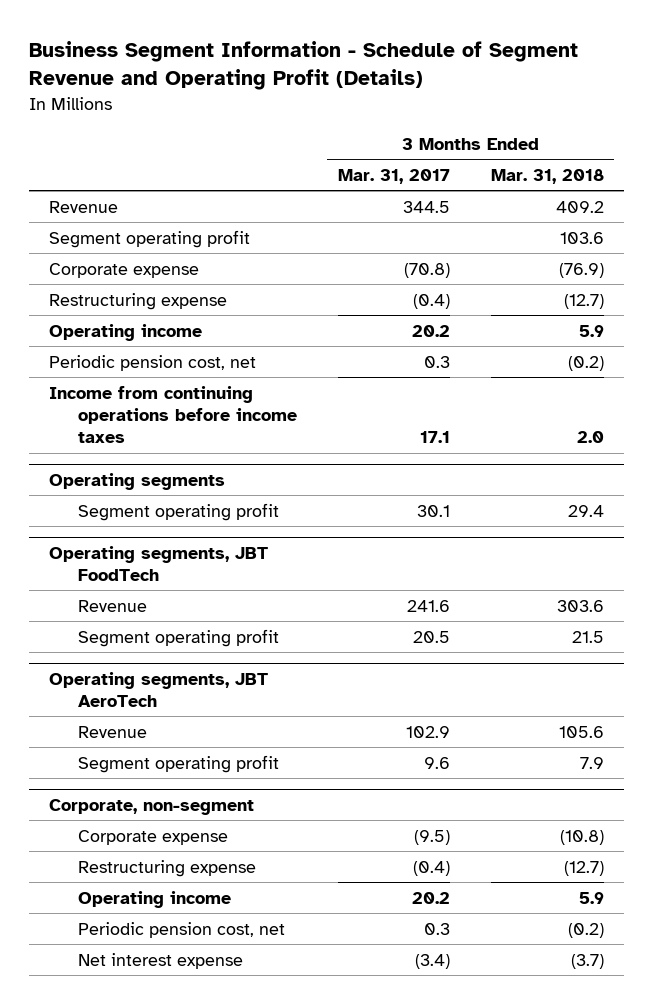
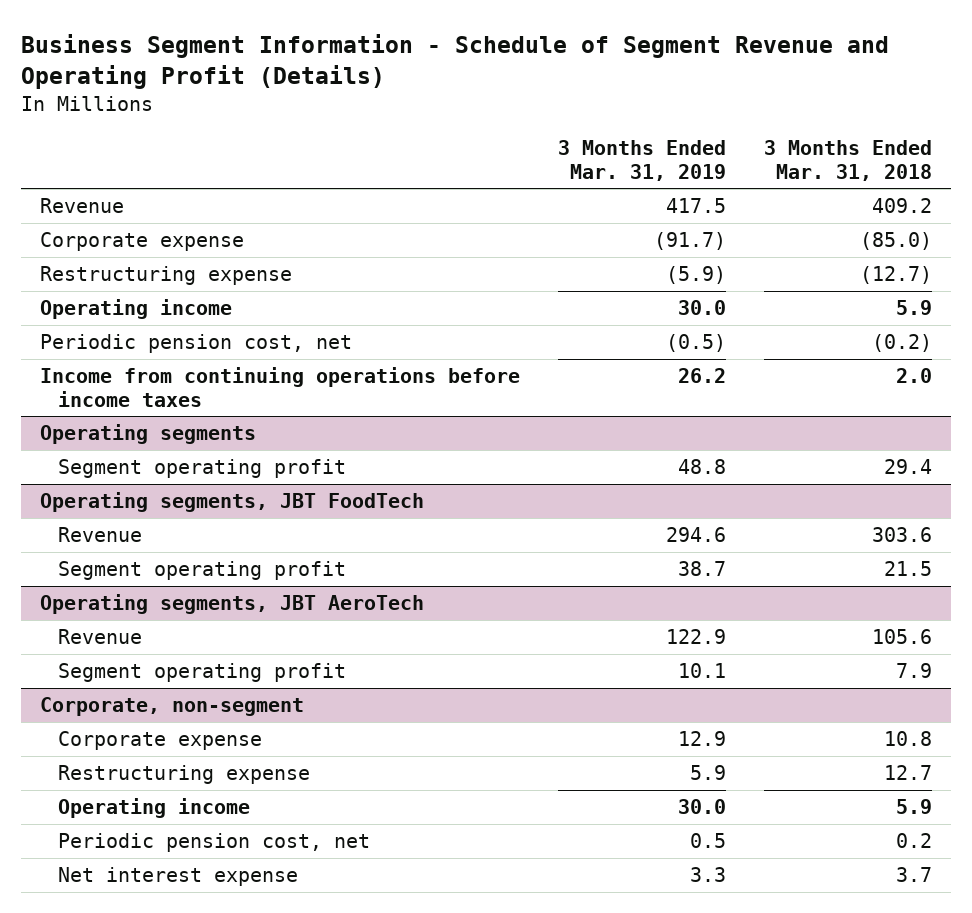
- | 3 Months Ended Mar. 31, 2017 | 3 Months Ended Mar. 31, 2018
+ | 3 Months Ended Mar. 31, 2019 | 3 Months Ended Mar. 31, 2018
- Segment operating profit | | 103.6
- Corporate expense | (70.8) | (76.9)
+ Corporate expense | (91.7) | (85.0)
@ Corporate, non-segment
- Corporate expense | (9.5) | (10.8)
- Restructuring expense | (0.4) | (12.7)
+ Corporate expense | 12.9 | 10.8
+ Restructuring expense | 5.9 | 12.7
- Periodic pension cost, net | 0.3 | (0.2)
- Net interest expense | (3.4) | (3.7)
+ Periodic pension cost, net | 0.5 | 0.2
+ Net interest expense | 3.3 | 3.7

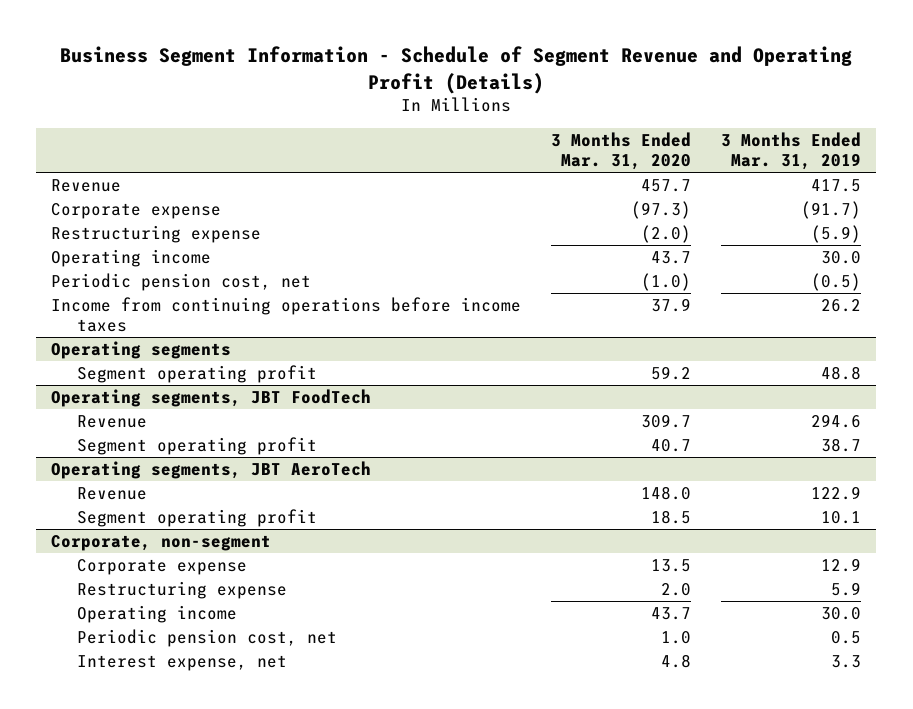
- | 3 Months Ended Mar. 31, 2019 | 3 Months Ended Mar. 31, 2018
+ | 3 Months Ended Mar. 31, 2020 | 3 Months Ended Mar. 31, 2019
@ Corporate, non-segment
- Net interest expense | 3.3 | 3.7
+ Interest expense, net | 4.8 | 3.3

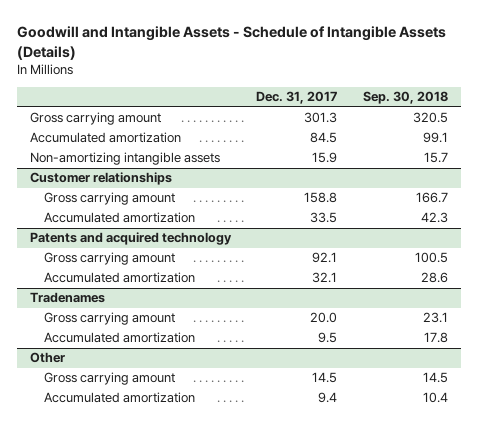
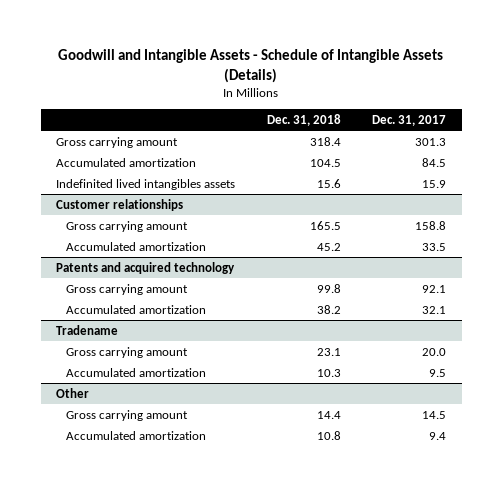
- | Dec. 31, 2017 | Sep. 30, 2018
+ | Dec. 31, 2018 | Dec. 31, 2017
- Non-amortizing intangible assets | 15.9 | 15.7
+ Indefinited lived intangibles assets | 15.6 | 15.9
- Tradenames
+ Tradename

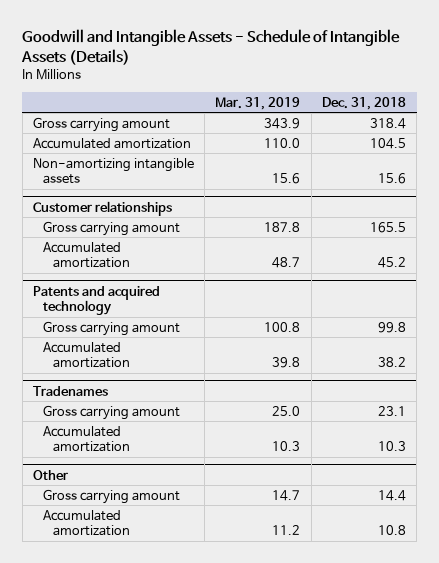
- | Dec. 31, 2018 | Dec. 31, 2017
+ | Mar. 31, 2019 | Dec. 31, 2018
- Indefinited lived intangibles assets | 15.6 | 15.9
+ Non-amortizing intangible assets | 15.6 | 15.6
- Tradename
+ Tradenames

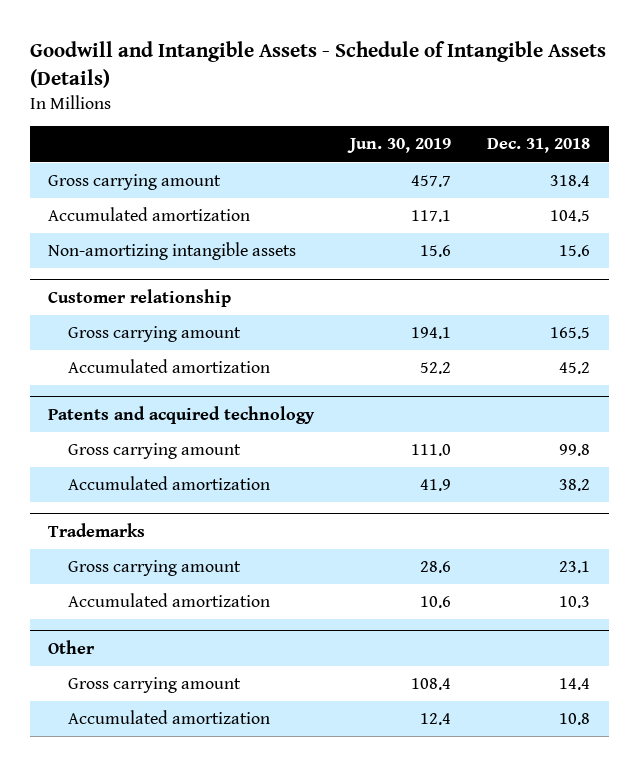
- | Mar. 31, 2019 | Dec. 31, 2018
+ | Jun. 30, 2019 | Dec. 31, 2018
- Customer relationships
+ Customer relationship
- Tradenames
+ Trademarks

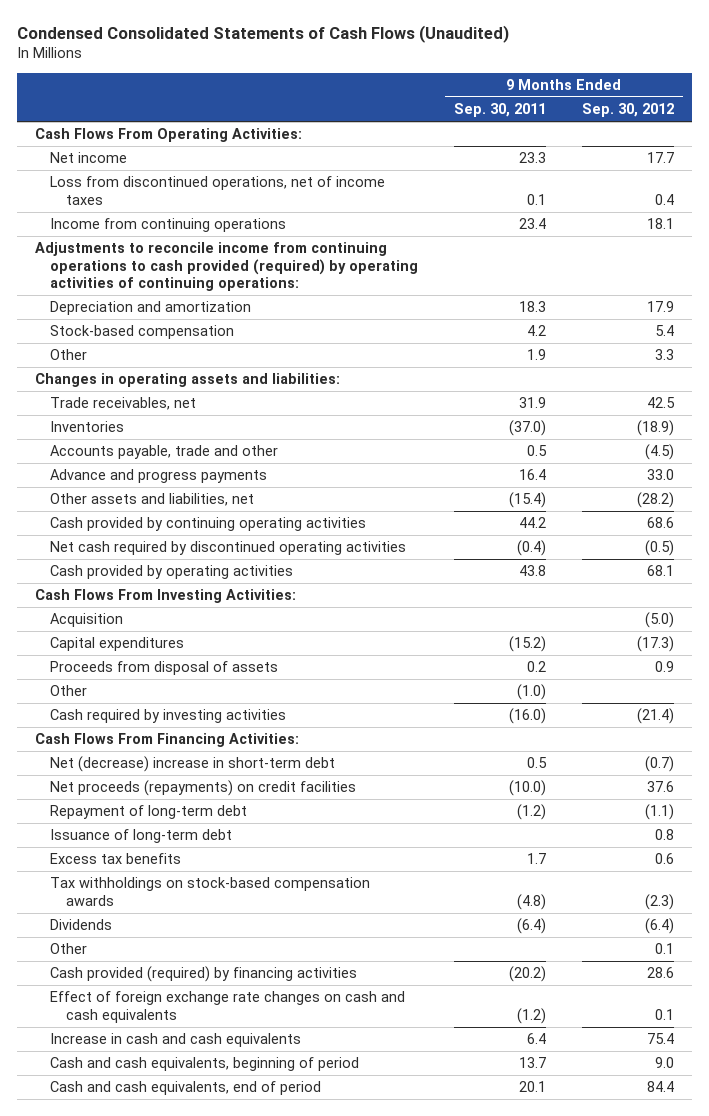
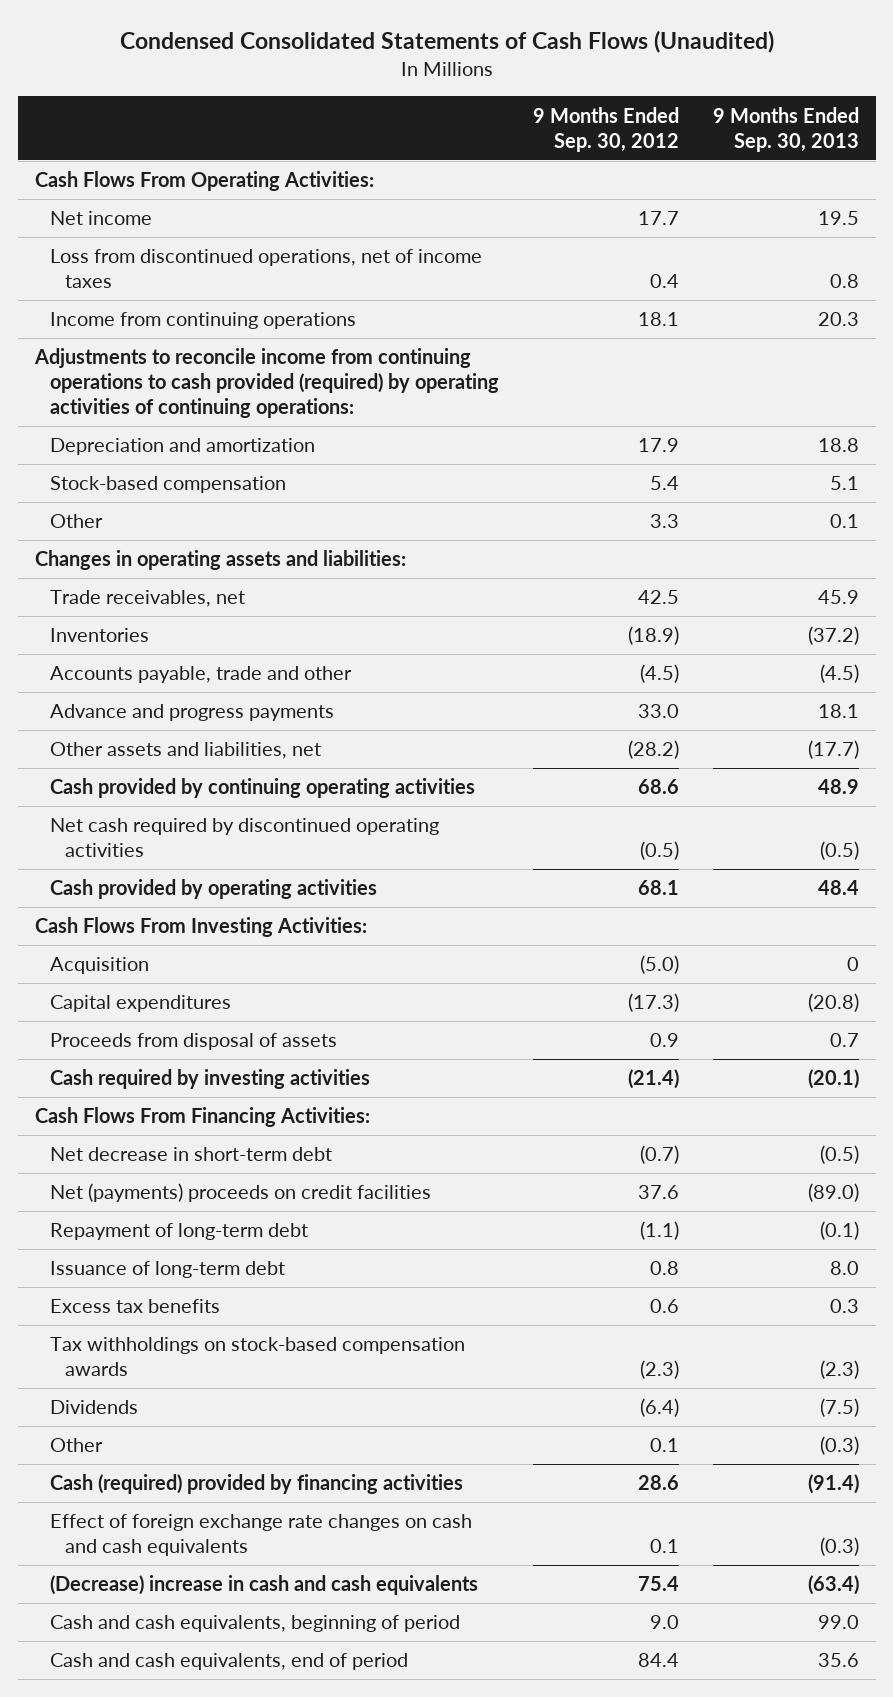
- | 9 Months Ended Sep. 30, 2011 | 9 Months Ended Sep. 30, 2012
+ | 9 Months Ended Sep. 30, 2012 | 9 Months Ended Sep. 30, 2013
- Other | (1.0) |
- Net (decrease) increase in short-term debt | 0.5 | (0.7)
- Net proceeds (repayments) on credit facilities | (10.0) | 37.6
+ Net decrease in short-term debt | (0.7) | (0.5)
+ Net (payments) proceeds on credit facilities | 37.6 | (89.0)
- Cash provided (required) by financing activities | (20.2) | 28.6
+ Cash (required) provided by financing activities | 28.6 | (91.4)
- Increase in cash and cash equivalents | 6.4 | 75.4
+ (Decrease) increase in cash and cash equivalents | 75.4 | (63.4)

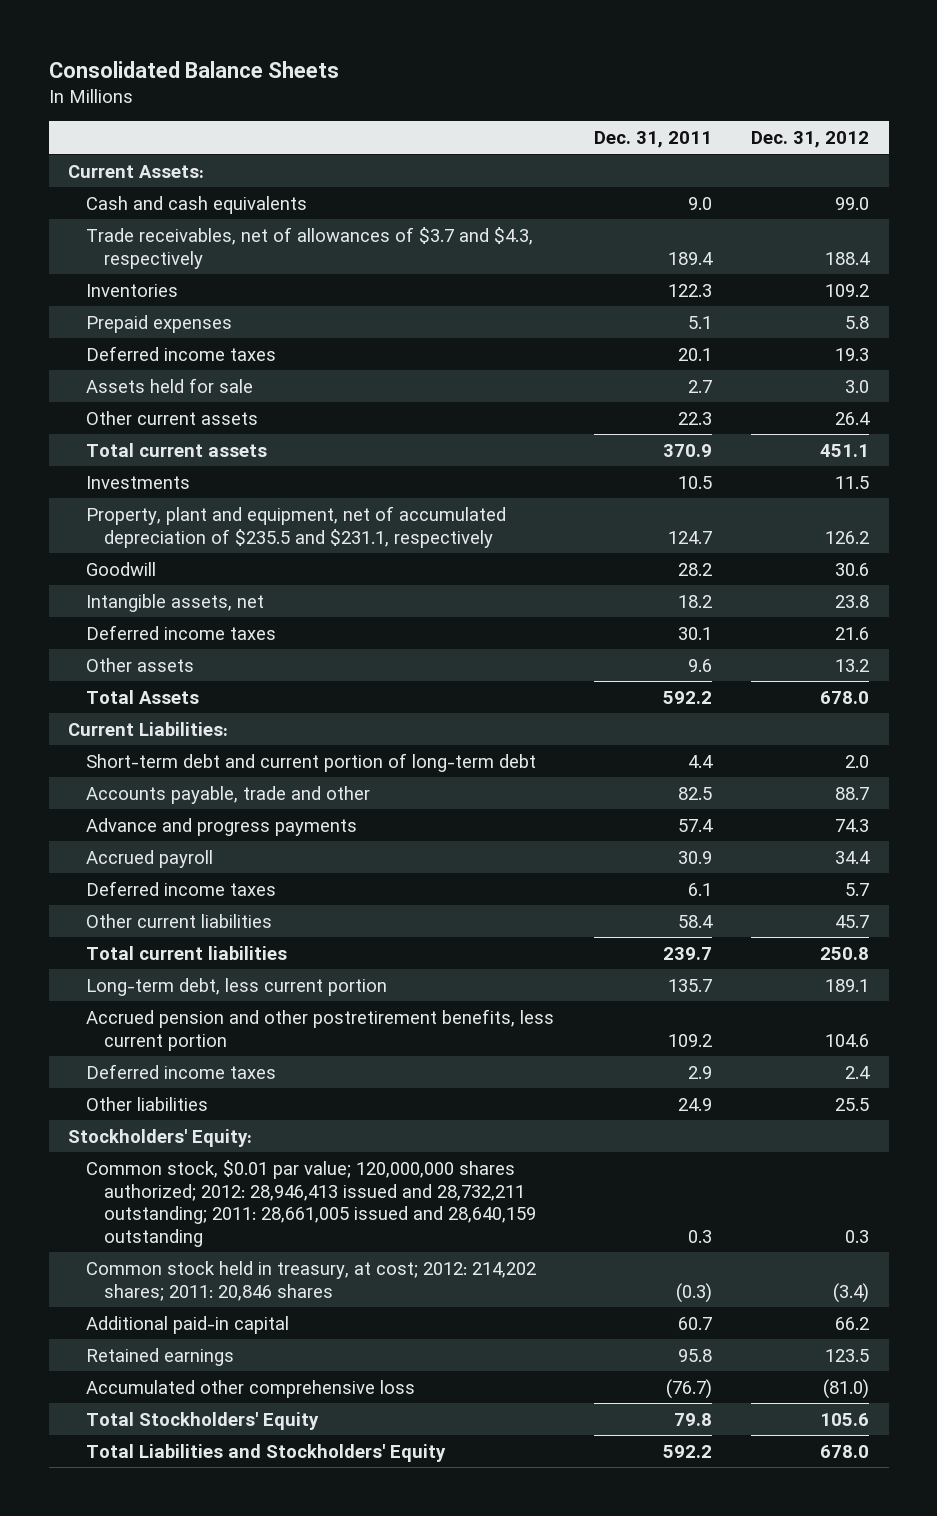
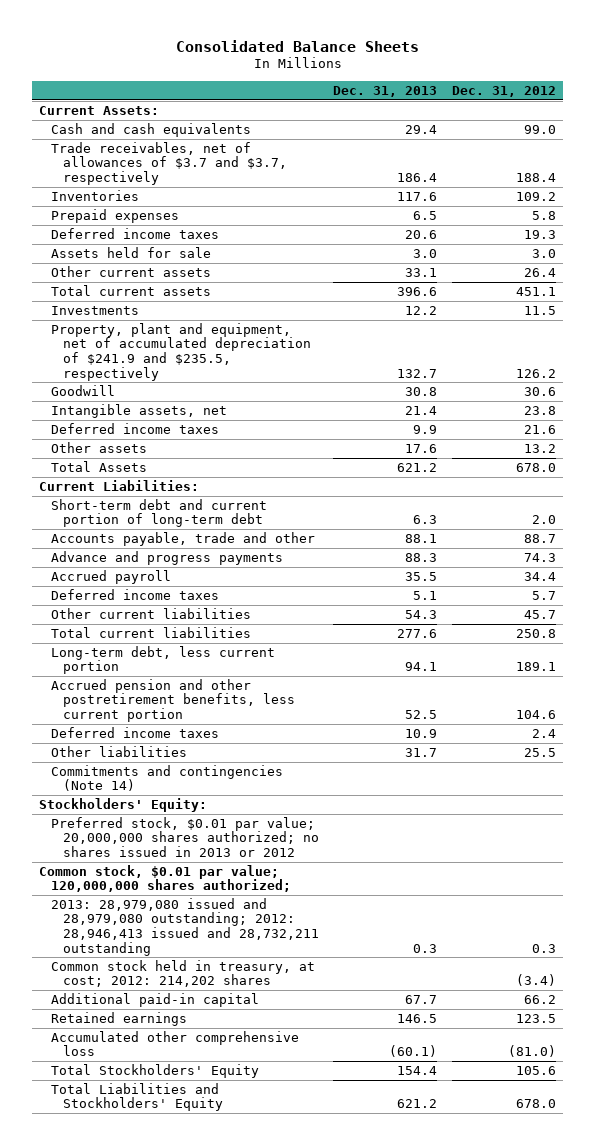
- | Dec. 31, 2011 | Dec. 31, 2012
+ | Dec. 31, 2013 | Dec. 31, 2012
- Trade receivables, net of allowances of $3.7 and $4.3, respectively | 189.4 | 188.4
+ Trade receivables, net of allowances of $3.7 and $3.7, respectively | 186.4 | 188.4
- Property, plant and equipment, net of accumulated depreciation of $235.5 and $231.1, respectively | 124.7 | 126.2
+ Property, plant and equipment, net of accumulated depreciation of $241.9 and $235.5, respectively | 132.7 | 126.2
+ Commitments and contingencies (Note 14)
- Common stock, $0.01 par value; 120,000,000 shares authorized; 2012: 28,946,413 issued and 28,732,211 outstanding; 2011: 28,661,005 issued and 28,640,159 outstanding | 0.3 | 0.3
- Common stock held in treasury, at cost; 2012: 214,202 shares; 2011: 20,846 shares | (0.3) | (3.4)
+ Preferred stock, $0.01 par value; 20,000,000 shares authorized; no shares issued in 2013 or 2012
+ Common stock, $0.01 par value; 120,000,000 shares authorized;
+ 2013: 28,979,080 issued and 28,979,080 outstanding; 2012: 28,946,413 issued and 28,732,211 outstanding | 0.3 | 0.3
+ Common stock held in treasury, at cost; 2012: 214,202 shares | | (3.4)

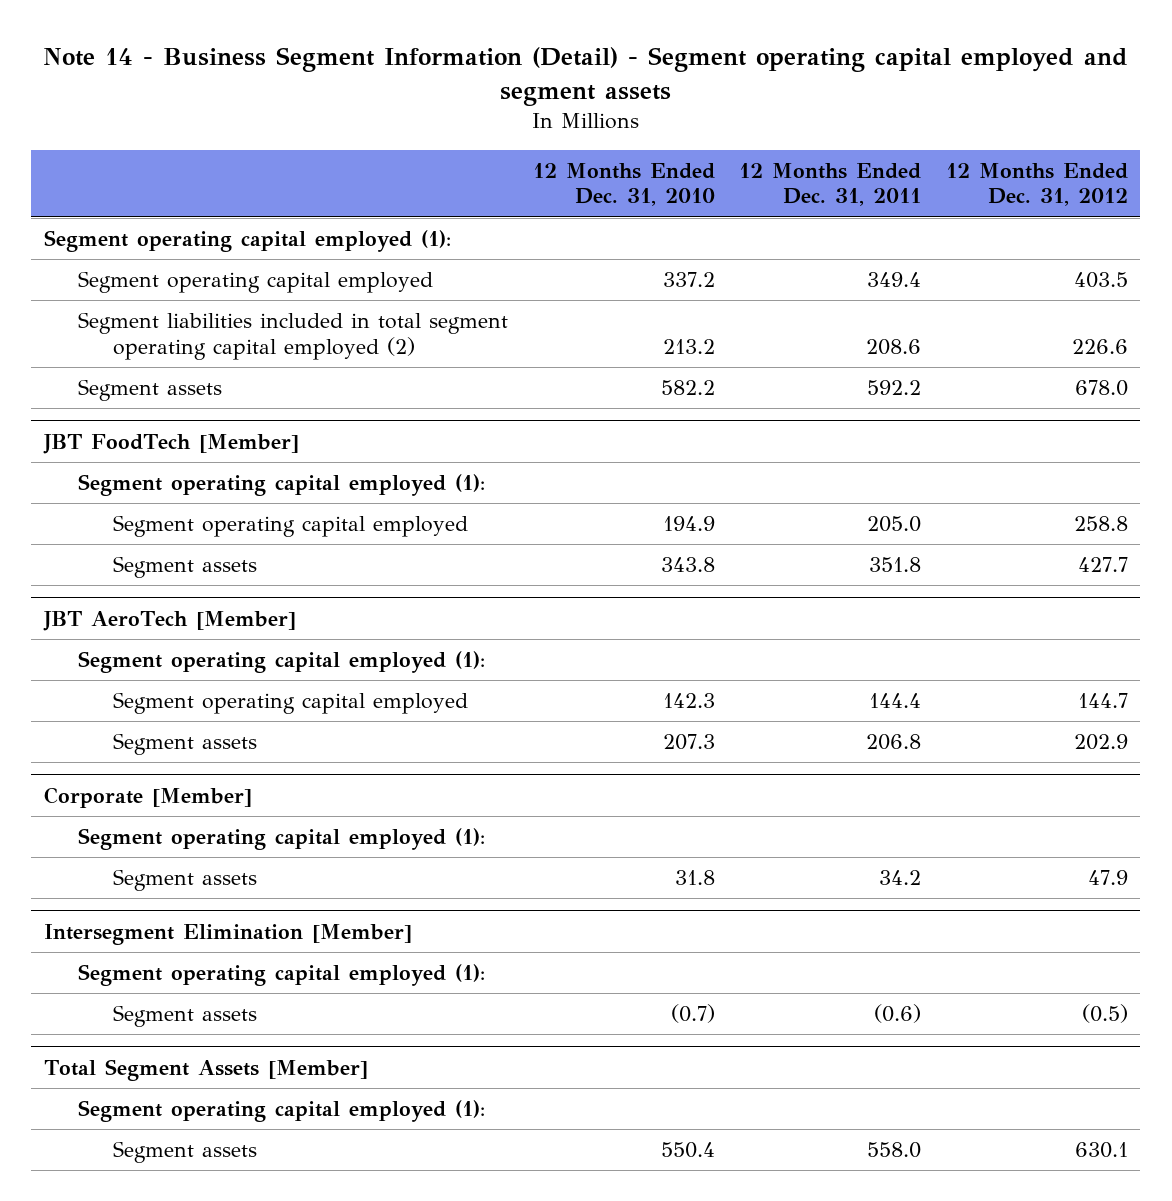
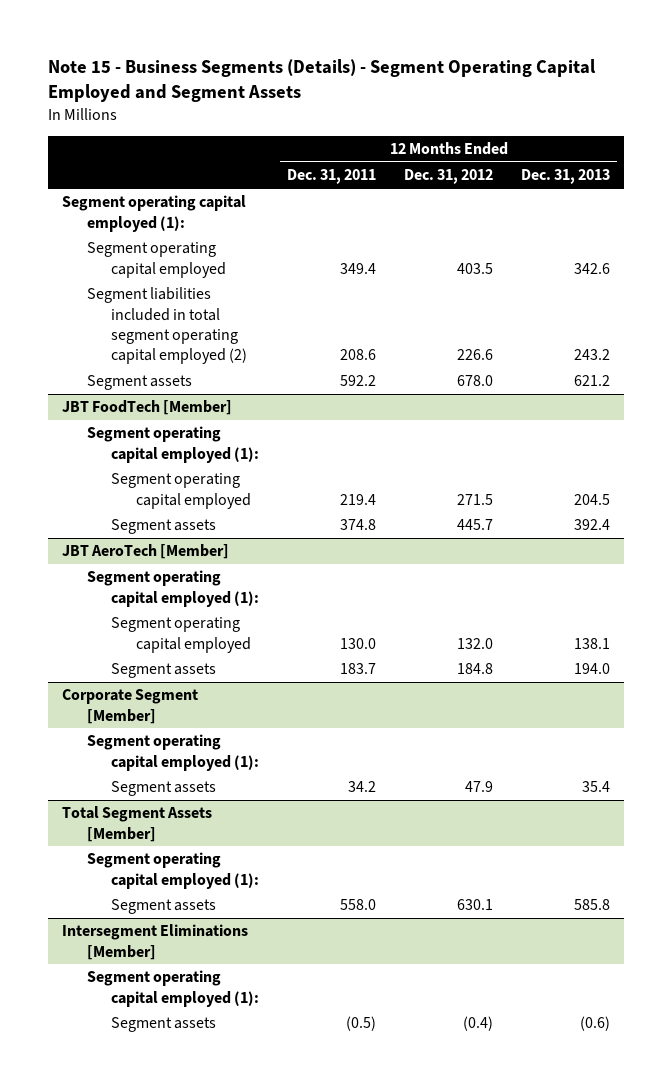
- Note 14 - Business Segment Information (Detail) - Segment operating capital employed and segment assets
+ Note 15 - Business Segments (Details) - Segment Operating Capital Employed and Segment Assets
- | 12 Months Ended Dec. 31, 2010 | 12 Months Ended Dec. 31, 2011 | 12 Months Ended Dec. 31, 2012
+ | 12 Months Ended Dec. 31, 2011 | 12 Months Ended Dec. 31, 2012 | 12 Months Ended Dec. 31, 2013
@ JBT FoodTech [Member]
- Segment operating capital employed | 194.9 | 205.0 | 258.8
- Segment assets | 343.8 | 351.8 | 427.7
+ Segment operating capital employed | 219.4 | 271.5 | 204.5
+ Segment assets | 374.8 | 445.7 | 392.4
@ JBT AeroTech [Member]
- Segment operating capital employed | 142.3 | 144.4 | 144.7
- Segment assets | 207.3 | 206.8 | 202.9
- Corporate [Member]
@ JBT AeroTech [Member]
+ Segment operating capital employed | 130.0 | 132.0 | 138.1
+ Segment assets | 183.7 | 184.8 | 194.0
+ Corporate Segment [Member]
- Intersegment Elimination [Member]
- Segment operating capital employed (1):
- Segment assets | (0.7) | (0.6) | (0.5)
+ Intersegment Eliminations [Member]
+ Segment operating capital employed (1):
+ Segment assets | (0.5) | (0.4) | (0.6)

